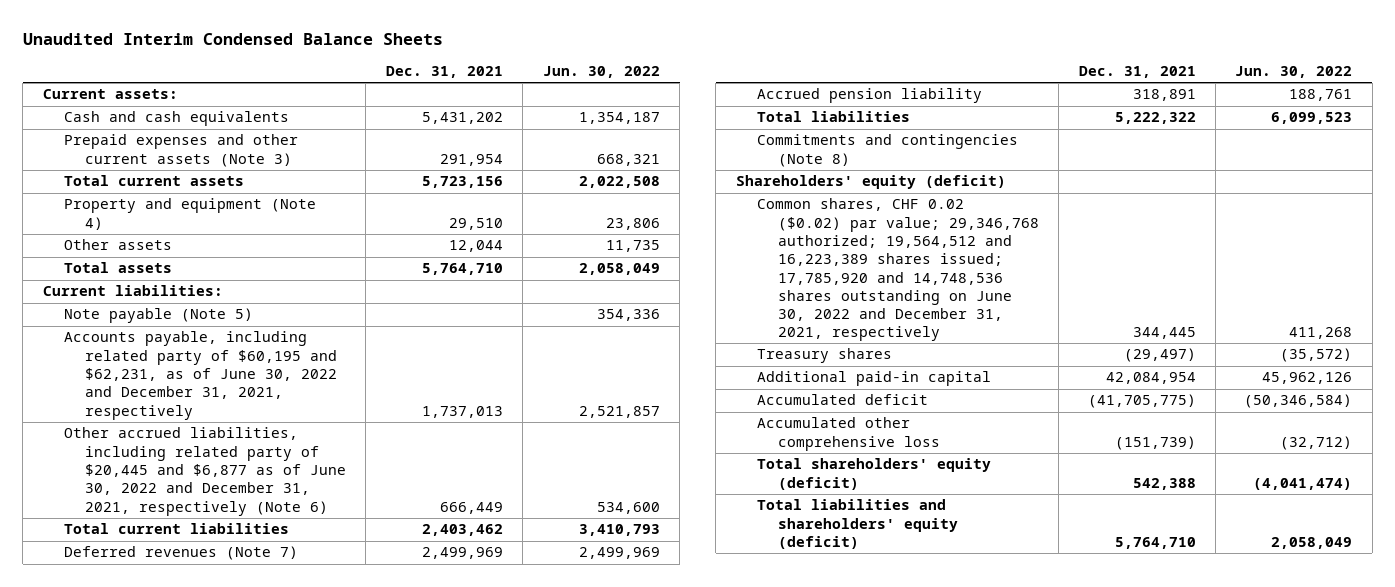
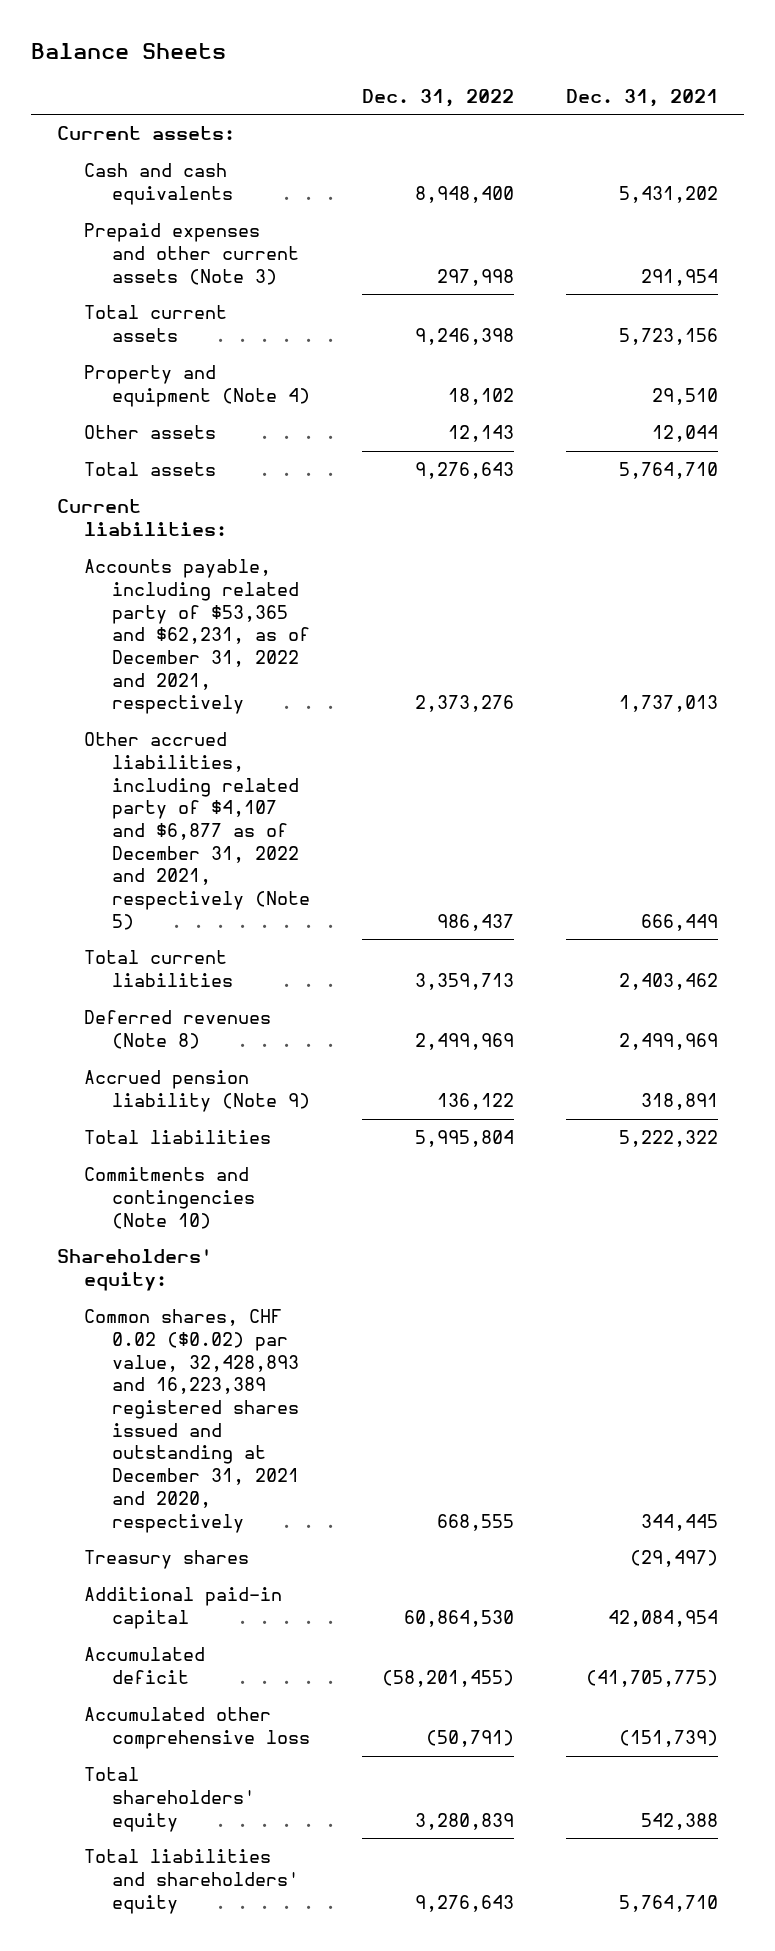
- Unaudited Interim Condensed Balance Sheets
+ Balance Sheets
- | Dec. 31, 2021 | Jun. 30, 2022
+ | Dec. 31, 2022 | Dec. 31, 2021
- Note payable (Note 5) | | 354,336
- Accounts payable, including related party of $60,195 and $62,231, as of June 30, 2022 and December 31, 2021, respectively | 1,737,013 | 2,521,857
- Other accrued liabilities, including related party of $20,445 and $6,877 as of June 30, 2022 and December 31, 2021, respectively (Note 6) | 666,449 | 534,600
+ Accounts payable, including related party of $53,365 and $62,231, as of December 31, 2022 and 2021, respectively | 2,373,276 | 1,737,013
+ Other accrued liabilities, including related party of $4,107 and $6,877 as of December 31, 2022 and 2021, respectively (Note 5) | 986,437 | 666,449
- Deferred revenues (Note 7) | 2,499,969 | 2,499,969
- Accrued pension liability | 318,891 | 188,761
+ Deferred revenues (Note 8) | 2,499,969 | 2,499,969
+ Accrued pension liability (Note 9) | 136,122 | 318,891
- Commitments and contingencies (Note 8)
- Shareholders' equity (deficit)
- Common shares, CHF 0.02 ($0.02) par value; 29,346,768 authorized; 19,564,512 and 16,223,389 shares issued; 17,785,920 and 14,748,536 shares outstanding on June 30, 2022 and December 31, 2021, respectively | 344,445 | 411,268
+ Commitments and contingencies (Note 10)
+ Shareholders' equity:
+ Common shares, CHF 0.02 ($0.02) par value, 32,428,893 and 16,223,389 registered shares issued and outstanding at December 31, 2021 and 2020, respectively | 668,555 | 344,445
- Total shareholders' equity (deficit) | 542,388 | (4,041,474)
- Total liabilities and shareholders' equity (deficit) | 5,764,710 | 2,058,049
+ Total shareholders' equity | 3,280,839 | 542,388
+ Total liabilities and shareholders' equity | 9,276,643 | 5,764,710

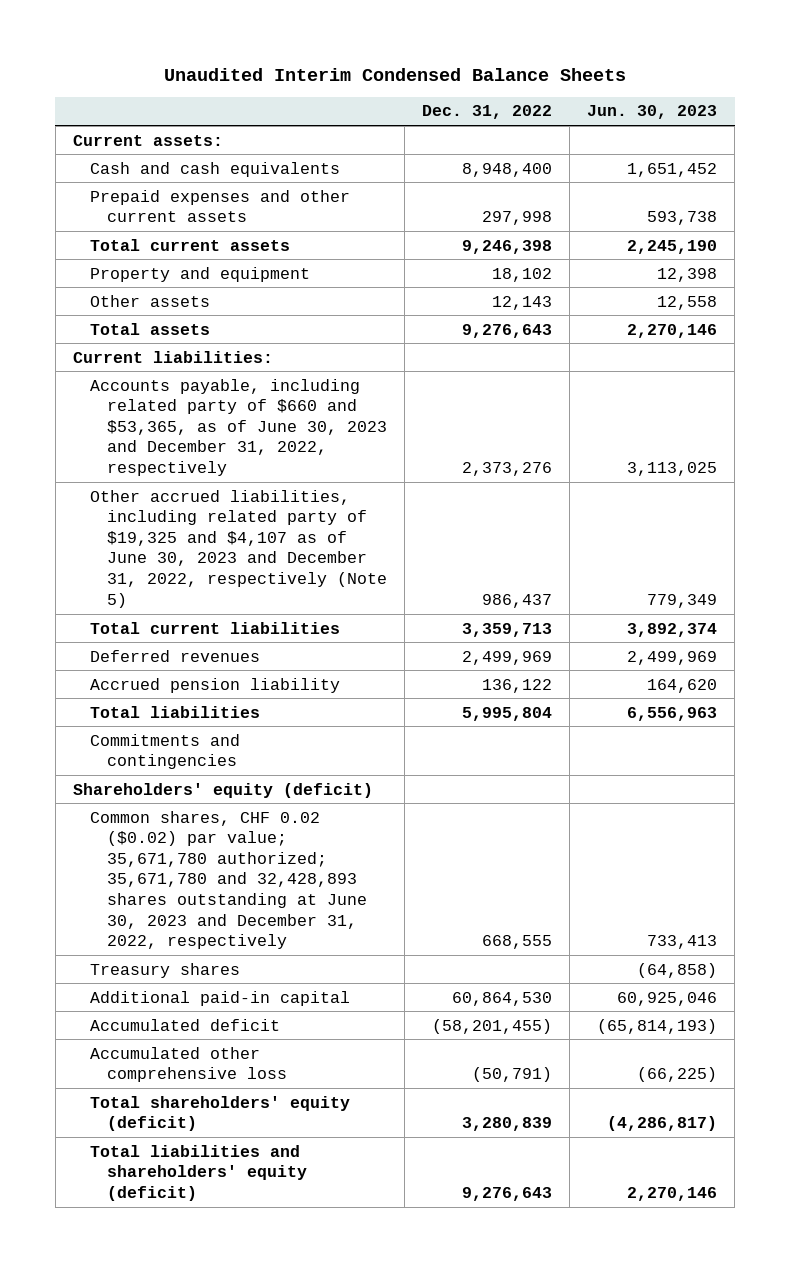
- Balance Sheets
+ Unaudited Interim Condensed Balance Sheets
- | Dec. 31, 2022 | Dec. 31, 2021
+ | Dec. 31, 2022 | Jun. 30, 2023
- Prepaid expenses and other current assets (Note 3) | 297,998 | 291,954
+ Prepaid expenses and other current assets | 297,998 | 593,738
- Property and equipment (Note 4) | 18,102 | 29,510
+ Property and equipment | 18,102 | 12,398
- Accounts payable, including related party of $53,365 and $62,231, as of December 31, 2022 and 2021, respectively | 2,373,276 | 1,737,013
- Other accrued liabilities, including related party of $4,107 and $6,877 as of December 31, 2022 and 2021, respectively (Note 5) | 986,437 | 666,449
+ Accounts payable, including related party of $660 and $53,365, as of June 30, 2023 and December 31, 2022, respectively | 2,373,276 | 3,113,025
+ Other accrued liabilities, including related party of $19,325 and $4,107 as of June 30, 2023 and December 31, 2022, respectively (Note 5) | 986,437 | 779,349
- Deferred revenues (Note 8) | 2,499,969 | 2,499,969
- Accrued pension liability (Note 9) | 136,122 | 318,891
+ Deferred revenues | 2,499,969 | 2,499,969
+ Accrued pension liability | 136,122 | 164,620
- Commitments and contingencies (Note 10)
- Shareholders' equity:
- Common shares, CHF 0.02 ($0.02) par value, 32,428,893 and 16,223,389 registered shares issued and outstanding at December 31, 2021 and 2020, respectively | 668,555 | 344,445
+ Commitments and contingencies
+ Shareholders' equity (deficit)
+ Common shares, CHF 0.02 ($0.02) par value; 35,671,780 authorized; 35,671,780 and 32,428,893 shares outstanding at June 30, 2023 and December 31, 2022, respectively | 668,555 | 733,413
- Total shareholders' equity | 3,280,839 | 542,388
- Total liabilities and shareholders' equity | 9,276,643 | 5,764,710
+ Total shareholders' equity (deficit) | 3,280,839 | (4,286,817)
+ Total liabilities and shareholders' equity (deficit) | 9,276,643 | 2,270,146

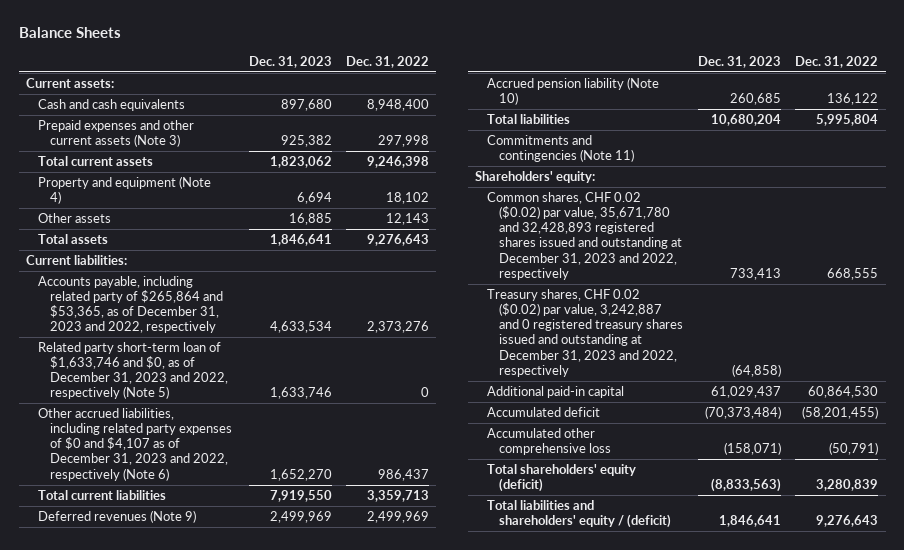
- Unaudited Interim Condensed Balance Sheets
+ Balance Sheets
- | Dec. 31, 2022 | Jun. 30, 2023
+ | Dec. 31, 2023 | Dec. 31, 2022
- Prepaid expenses and other current assets | 297,998 | 593,738
+ Prepaid expenses and other current assets (Note 3) | 925,382 | 297,998
- Property and equipment | 18,102 | 12,398
+ Property and equipment (Note 4) | 6,694 | 18,102
- Accounts payable, including related party of $660 and $53,365, as of June 30, 2023 and December 31, 2022, respectively | 2,373,276 | 3,113,025
- Other accrued liabilities, including related party of $19,325 and $4,107 as of June 30, 2023 and December 31, 2022, respectively (Note 5) | 986,437 | 779,349
+ Accounts payable, including related party of $265,864 and $53,365, as of December 31, 2023 and 2022, respectively | 4,633,534 | 2,373,276
+ Related party short-term loan of $1,633,746 and $0, as of December 31, 2023 and 2022, respectively (Note 5) | 1,633,746 | 0
+ Other accrued liabilities, including related party expenses of $0 and $4,107 as of December 31, 2023 and 2022, respectively (Note 6) | 1,652,270 | 986,437
- Deferred revenues | 2,499,969 | 2,499,969
- Accrued pension liability | 136,122 | 164,620
+ Deferred revenues (Note 9) | 2,499,969 | 2,499,969
+ Accrued pension liability (Note 10) | 260,685 | 136,122
- Commitments and contingencies
- Shareholders' equity (deficit)
- Common shares, CHF 0.02 ($0.02) par value; 35,671,780 authorized; 35,671,780 and 32,428,893 shares outstanding at June 30, 2023 and December 31, 2022, respectively | 668,555 | 733,413
- Treasury shares | | (64,858)
+ Commitments and contingencies (Note 11)
+ Shareholders' equity:
+ Common shares, CHF 0.02 ($0.02) par value, 35,671,780 and 32,428,893 registered shares issued and outstanding at December 31, 2023 and 2022, respectively | 733,413 | 668,555
+ Treasury shares, CHF 0.02 ($0.02) par value, 3,242,887 and 0 registered treasury shares issued and outstanding at December 31, 2023 and 2022, respectively | (64,858) |
- Total liabilities and shareholders' equity (deficit) | 9,276,643 | 2,270,146
+ Total liabilities and shareholders' equity / (deficit) | 1,846,641 | 9,276,643

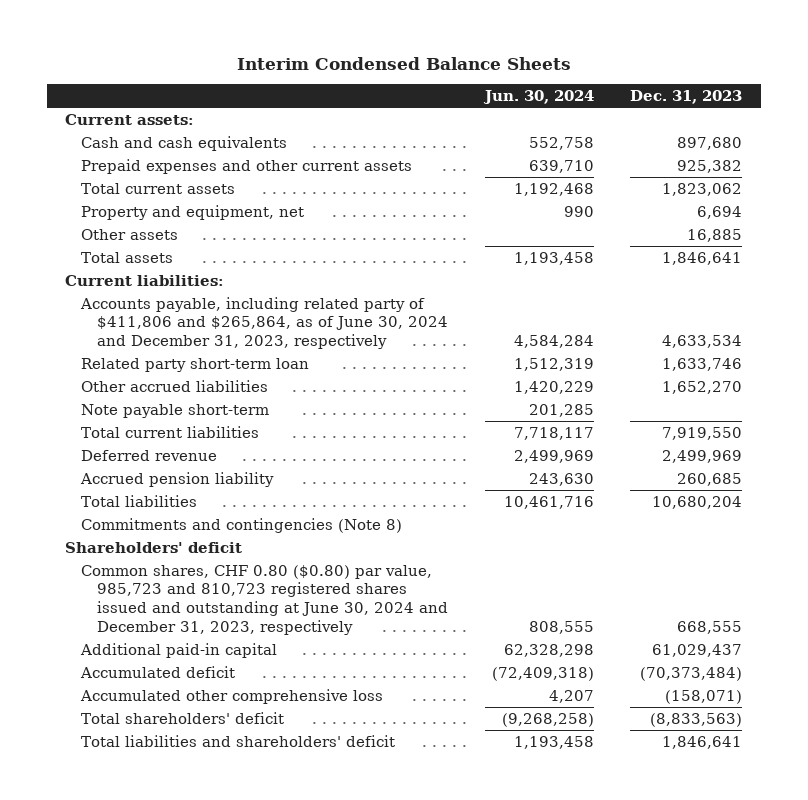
- Balance Sheets
+ Interim Condensed Balance Sheets
- | Dec. 31, 2023 | Dec. 31, 2022
+ | Jun. 30, 2024 | Dec. 31, 2023
- Prepaid expenses and other current assets (Note 3) | 925,382 | 297,998
+ Prepaid expenses and other current assets | 639,710 | 925,382
- Property and equipment (Note 4) | 6,694 | 18,102
+ Property and equipment, net | 990 | 6,694
- Accounts payable, including related party of $265,864 and $53,365, as of December 31, 2023 and 2022, respectively | 4,633,534 | 2,373,276
- Related party short-term loan of $1,633,746 and $0, as of December 31, 2023 and 2022, respectively (Note 5) | 1,633,746 | 0
- Other accrued liabilities, including related party expenses of $0 and $4,107 as of December 31, 2023 and 2022, respectively (Note 6) | 1,652,270 | 986,437
+ Accounts payable, including related party of $411,806 and $265,864, as of June 30, 2024 and December 31, 2023, respectively | 4,584,284 | 4,633,534
+ Related party short-term loan | 1,512,319 | 1,633,746
+ Other accrued liabilities | 1,420,229 | 1,652,270
+ Note payable short-term | 201,285 |
- Deferred revenues (Note 9) | 2,499,969 | 2,499,969
- Accrued pension liability (Note 10) | 260,685 | 136,122
+ Deferred revenue | 2,499,969 | 2,499,969
+ Accrued pension liability | 243,630 | 260,685
- Commitments and contingencies (Note 11)
- Shareholders' equity:
- Common shares, CHF 0.02 ($0.02) par value, 35,671,780 and 32,428,893 registered shares issued and outstanding at December 31, 2023 and 2022, respectively | 733,413 | 668,555
- Treasury shares, CHF 0.02 ($0.02) par value, 3,242,887 and 0 registered treasury shares issued and outstanding at December 31, 2023 and 2022, respectively | (64,858) |
+ Commitments and contingencies (Note 8)
+ Shareholders' deficit
+ Common shares, CHF 0.80 ($0.80) par value, 985,723 and 810,723 registered shares issued and outstanding at June 30, 2024 and December 31, 2023, respectively | 808,555 | 668,555
- Total shareholders' equity (deficit) | (8,833,563) | 3,280,839
- Total liabilities and shareholders' equity / (deficit) | 1,846,641 | 9,276,643
+ Total shareholders' deficit | (9,268,258) | (8,833,563)
+ Total liabilities and shareholders' deficit | 1,193,458 | 1,846,641

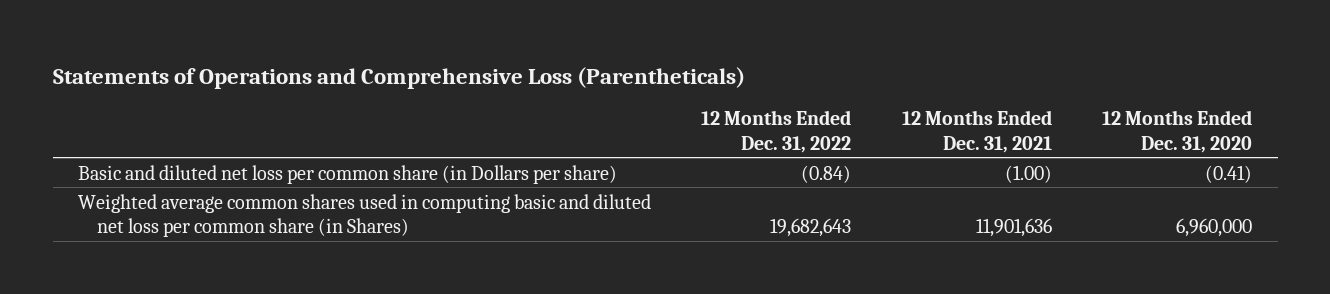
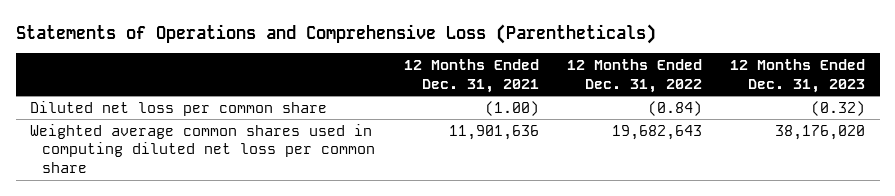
- | 12 Months Ended Dec. 31, 2022 | 12 Months Ended Dec. 31, 2021 | 12 Months Ended Dec. 31, 2020
+ | 12 Months Ended Dec. 31, 2021 | 12 Months Ended Dec. 31, 2022 | 12 Months Ended Dec. 31, 2023
- Basic and diluted net loss per common share (in Dollars per share) | (0.84) | (1.00) | (0.41)
- Weighted average common shares used in computing basic and diluted net loss per common share (in Shares) | 19,682,643 | 11,901,636 | 6,960,000
+ Diluted net loss per common share | (1.00) | (0.84) | (0.32)
+ Weighted average common shares used in computing diluted net loss per common share | 11,901,636 | 19,682,643 | 38,176,020

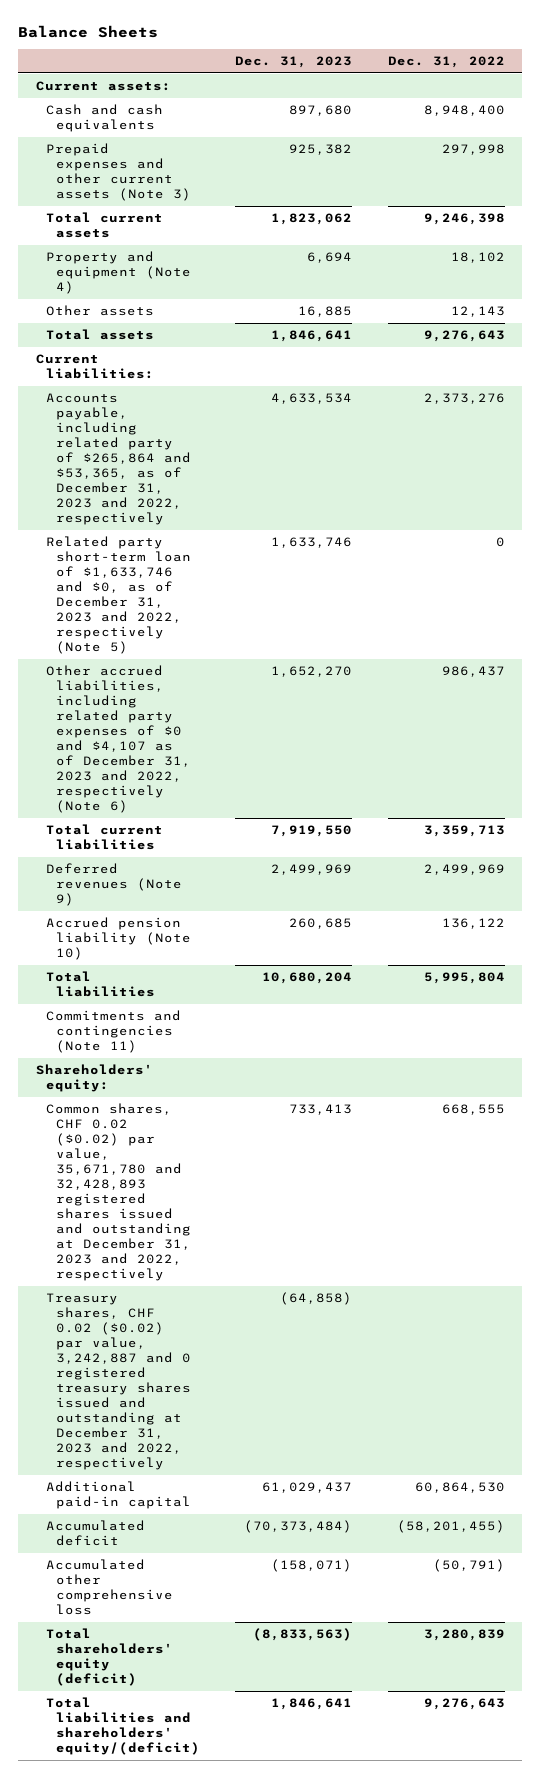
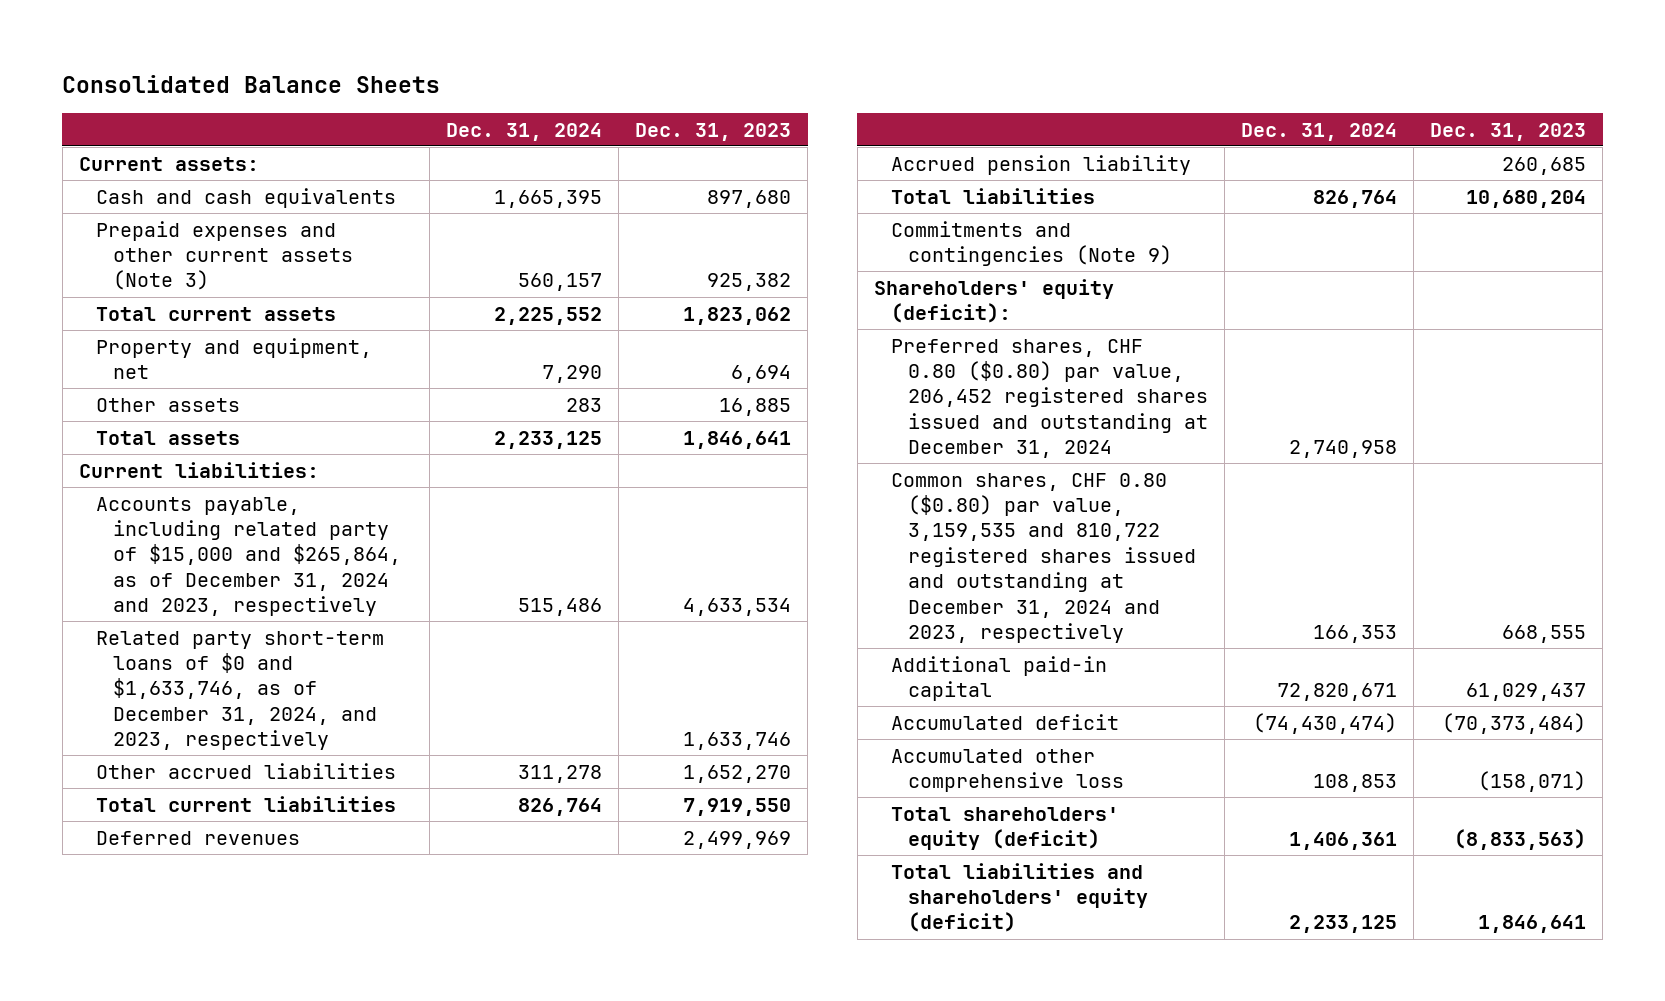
- Balance Sheets
+ Consolidated Balance Sheets
- | Dec. 31, 2023 | Dec. 31, 2022
+ | Dec. 31, 2024 | Dec. 31, 2023
- Property and equipment (Note 4) | 6,694 | 18,102
+ Property and equipment, net | 7,290 | 6,694
- Accounts payable, including related party of $265,864 and $53,365, as of December 31, 2023 and 2022, respectively | 4,633,534 | 2,373,276
- Related party short-term loan of $1,633,746 and $0, as of December 31, 2023 and 2022, respectively (Note 5) | 1,633,746 | 0
- Other accrued liabilities, including related party expenses of $0 and $4,107 as of December 31, 2023 and 2022, respectively (Note 6) | 1,652,270 | 986,437
+ Accounts payable, including related party of $15,000 and $265,864, as of December 31, 2024 and 2023, respectively | 515,486 | 4,633,534
+ Related party short-term loans of $0 and $1,633,746, as of December 31, 2024, and 2023, respectively | | 1,633,746
+ Other accrued liabilities | 311,278 | 1,652,270
- Deferred revenues (Note 9) | 2,499,969 | 2,499,969
- Accrued pension liability (Note 10) | 260,685 | 136,122
+ Deferred revenues | | 2,499,969
+ Accrued pension liability | | 260,685
- Commitments and contingencies (Note 11)
- Shareholders' equity:
- Common shares, CHF 0.02 ($0.02) par value, 35,671,780 and 32,428,893 registered shares issued and outstanding at December 31, 2023 and 2022, respectively | 733,413 | 668,555
- Treasury shares, CHF 0.02 ($0.02) par value, 3,242,887 and 0 registered treasury shares issued and outstanding at December 31, 2023 and 2022, respectively | (64,858) |
+ Commitments and contingencies (Note 9)
+ Shareholders' equity (deficit):
+ Preferred shares, CHF 0.80 ($0.80) par value, 206,452 registered shares issued and outstanding at December 31, 2024 | 2,740,958 |
+ Common shares, CHF 0.80 ($0.80) par value, 3,159,535 and 810,722 registered shares issued and outstanding at December 31, 2024 and 2023, respectively | 166,353 | 668,555
- Total liabilities and shareholders' equity/(deficit) | 1,846,641 | 9,276,643
+ Total liabilities and shareholders' equity (deficit) | 2,233,125 | 1,846,641

